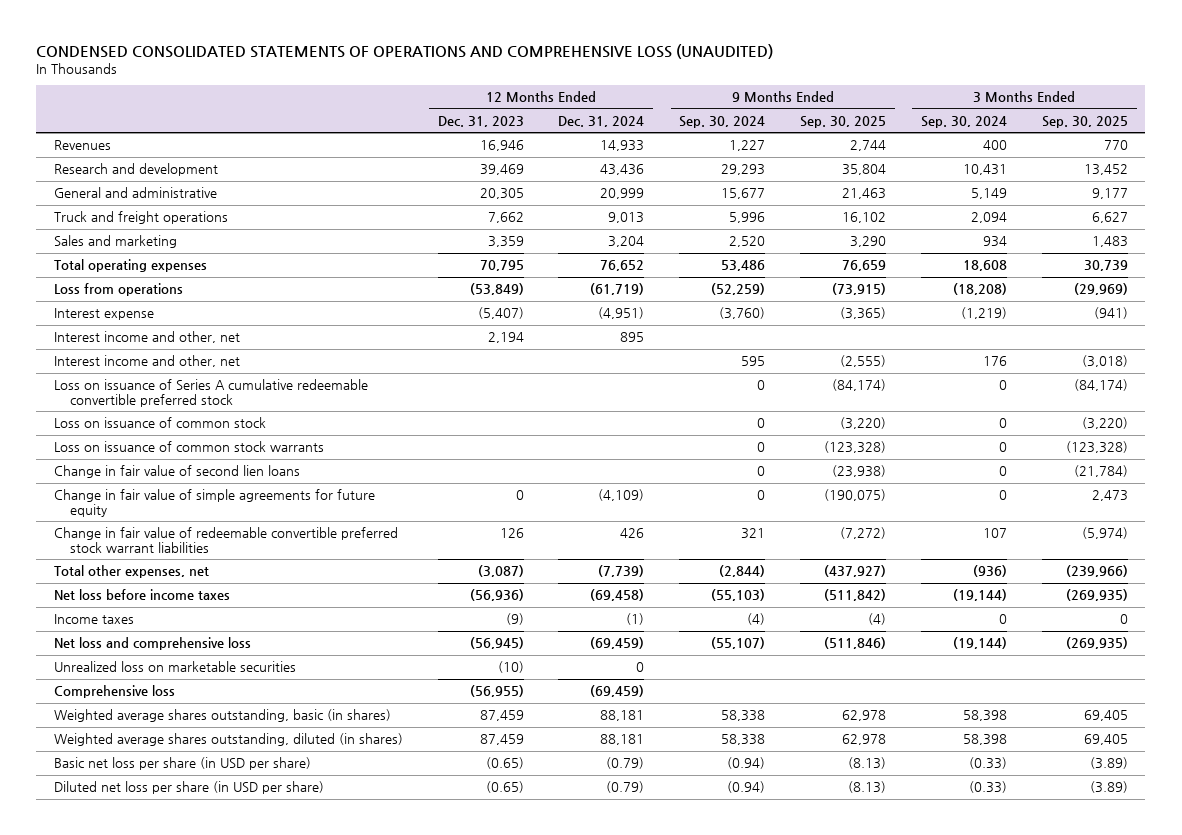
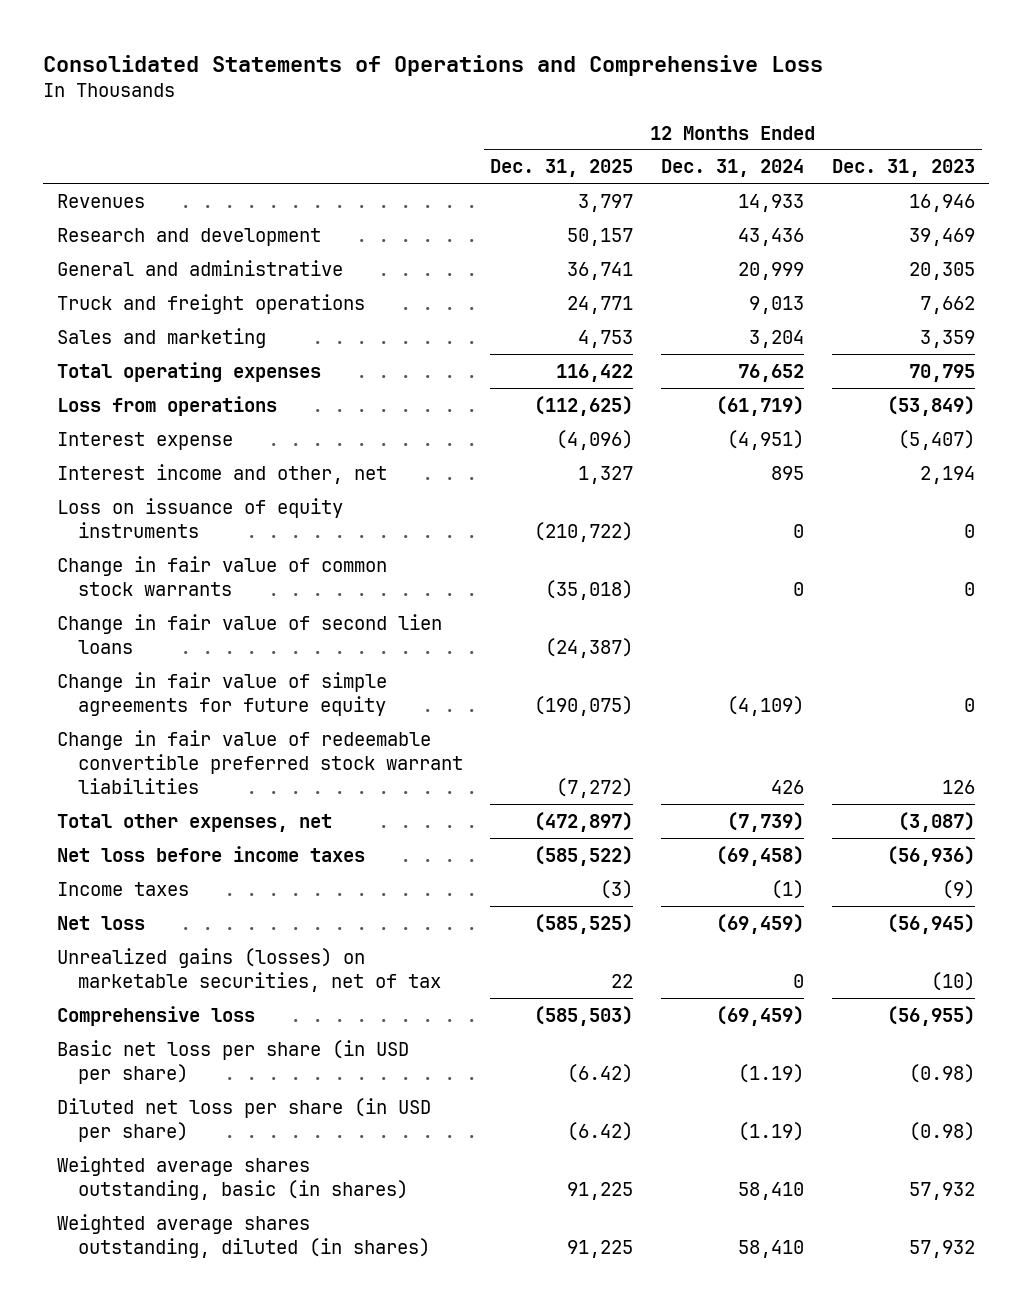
- CONDENSED CONSOLIDATED STATEMENTS OF OPERATIONS AND COMPREHENSIVE LOSS (UNAUDITED)
+ Consolidated Statements of Operations and Comprehensive Loss
- | 12 Months Ended Dec. 31, 2023 | 12 Months Ended Dec. 31, 2024 | 9 Months Ended Sep. 30, 2024 | 9 Months Ended Sep. 30, 2025 | 3 Months Ended Sep. 30, 2024 | 3 Months Ended Sep. 30, 2025
+ | 12 Months Ended Dec. 31, 2025 | 12 Months Ended Dec. 31, 2024 | 12 Months Ended Dec. 31, 2023
- Interest income and other, net | | | 595 | (2,555) | 176 | (3,018)
- Loss on issuance of Series A cumulative redeemable convertible preferred stock | | | 0 | (84,174) | 0 | (84,174)
- Loss on issuance of common stock | | | 0 | (3,220) | 0 | (3,220)
- Loss on issuance of common stock warrants | | | 0 | (123,328) | 0 | (123,328)
+ Loss on issuance of equity instruments | (210,722) | 0 | 0
+ Change in fair value of common stock warrants | (35,018) | 0 | 0
- Net loss and comprehensive loss | (56,945) | (69,459) | (55,107) | (511,846) | (19,144) | (269,935)
- Unrealized loss on marketable securities | (10) | 0 | | | |
+ Net loss | (585,525) | (69,459) | (56,945)
+ Unrealized gains (losses) on marketable securities, net of tax | 22 | 0 | (10)
- Weighted average shares outstanding, basic (in shares) | 87,459 | 88,181 | 58,338 | 62,978 | 58,398 | 69,405
- Weighted average shares outstanding, diluted (in shares) | 87,459 | 88,181 | 58,338 | 62,978 | 58,398 | 69,405
- Basic net loss per share (in USD per share) | (0.65) | (0.79) | (0.94) | (8.13) | (0.33) | (3.89)
- Diluted net loss per share (in USD per share) | (0.65) | (0.79) | (0.94) | (8.13) | (0.33) | (3.89)
+ Basic net loss per share (in USD per share) | (6.42) | (1.19) | (0.98)
+ Diluted net loss per share (in USD per share) | (6.42) | (1.19) | (0.98)
+ Weighted average shares outstanding, basic (in shares) | 91,225 | 58,410 | 57,932
+ Weighted average shares outstanding, diluted (in shares) | 91,225 | 58,410 | 57,932

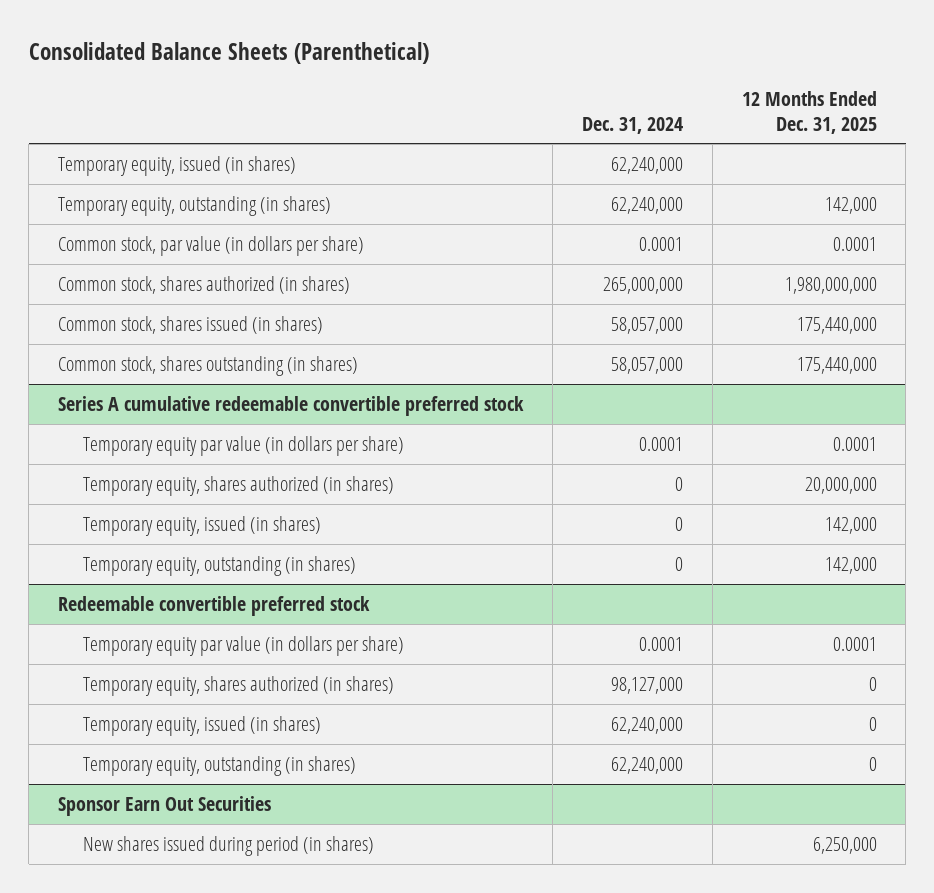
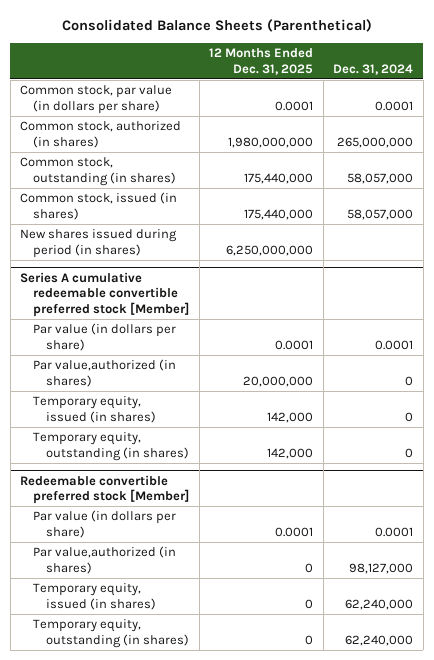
- | Dec. 31, 2024 | 12 Months Ended Dec. 31, 2025
+ | 12 Months Ended Dec. 31, 2025 | Dec. 31, 2024
- Temporary equity, issued (in shares) | 62,240,000 |
- Temporary equity, outstanding (in shares) | 62,240,000 | 142,000
- Common stock, shares authorized (in shares) | 265,000,000 | 1,980,000,000
- Common stock, shares issued (in shares) | 58,057,000 | 175,440,000
- Common stock, shares outstanding (in shares) | 58,057,000 | 175,440,000
- Series A cumulative redeemable convertible preferred stock
- Temporary equity par value (in dollars per share) | 0.0001 | 0.0001
- Temporary equity, shares authorized (in shares) | 0 | 20,000,000
+ Common stock, authorized (in shares) | 1,980,000,000 | 265,000,000
+ Common stock, outstanding (in shares) | 175,440,000 | 58,057,000
+ Common stock, issued (in shares) | 175,440,000 | 58,057,000
+ New shares issued during period (in shares) | 6,250,000,000 |
+ Series A cumulative redeemable convertible preferred stock [Member]
+ Par value (in dollars per share) | 0.0001 | 0.0001
+ Par value,authorized (in shares) | 20,000,000 | 0
- Redeemable convertible preferred stock
- Temporary equity par value (in dollars per share) | 0.0001 | 0.0001
- Temporary equity, shares authorized (in shares) | 98,127,000 | 0
+ Redeemable convertible preferred stock [Member]
+ Par value (in dollars per share) | 0.0001 | 0.0001
+ Par value,authorized (in shares) | 0 | 98,127,000
- Sponsor Earn Out Securities
- New shares issued during period (in shares) | | 6,250,000

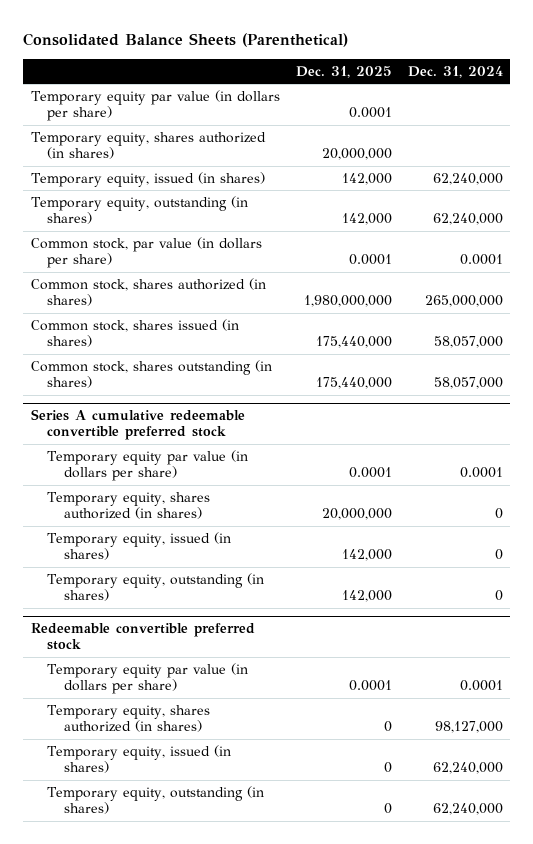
- | 12 Months Ended Dec. 31, 2025 | Dec. 31, 2024
+ | Dec. 31, 2025 | Dec. 31, 2024
+ Temporary equity par value (in dollars per share) | 0.0001 |
+ Temporary equity, shares authorized (in shares) | 20,000,000 |
+ Temporary equity, issued (in shares) | 142,000 | 62,240,000
+ Temporary equity, outstanding (in shares) | 142,000 | 62,240,000
- Common stock, authorized (in shares) | 1,980,000,000 | 265,000,000
- Common stock, outstanding (in shares) | 175,440,000 | 58,057,000
- Common stock, issued (in shares) | 175,440,000 | 58,057,000
- New shares issued during period (in shares) | 6,250,000,000 |
- Series A cumulative redeemable convertible preferred stock [Member]
- Par value (in dollars per share) | 0.0001 | 0.0001
- Par value,authorized (in shares) | 20,000,000 | 0
+ Common stock, shares authorized (in shares) | 1,980,000,000 | 265,000,000
+ Common stock, shares issued (in shares) | 175,440,000 | 58,057,000
+ Common stock, shares outstanding (in shares) | 175,440,000 | 58,057,000
+ Series A cumulative redeemable convertible preferred stock
+ Temporary equity par value (in dollars per share) | 0.0001 | 0.0001
+ Temporary equity, shares authorized (in shares) | 20,000,000 | 0
- Redeemable convertible preferred stock [Member]
- Par value (in dollars per share) | 0.0001 | 0.0001
- Par value,authorized (in shares) | 0 | 98,127,000
+ Redeemable convertible preferred stock
+ Temporary equity par value (in dollars per share) | 0.0001 | 0.0001
+ Temporary equity, shares authorized (in shares) | 0 | 98,127,000

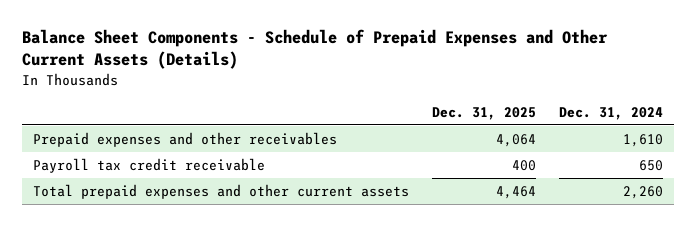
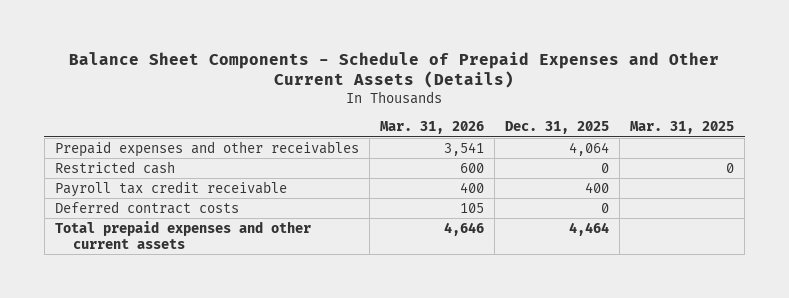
- | Dec. 31, 2025 | Dec. 31, 2024
+ | Mar. 31, 2026 | Dec. 31, 2025 | Mar. 31, 2025
+ Restricted cash | 600 | 0 | 0
+ Deferred contract costs | 105 | 0 |

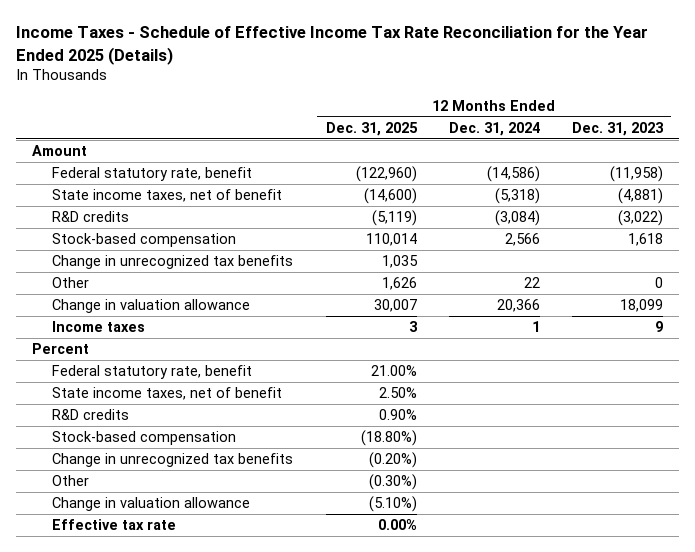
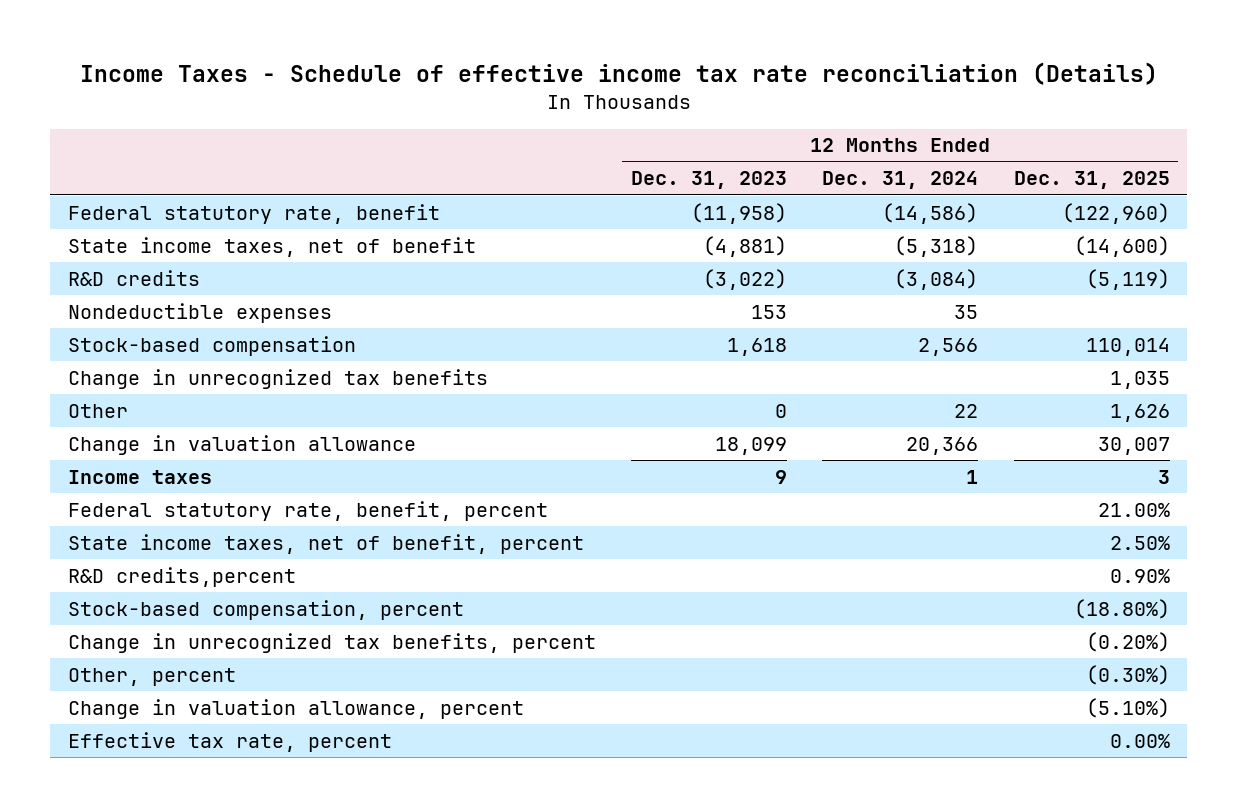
- Income Taxes - Schedule of Effective Income Tax Rate Reconciliation for the Year Ended 2025 (Details)
+ Income Taxes - Schedule of effective income tax rate reconciliation (Details)
- | 12 Months Ended Dec. 31, 2025 | 12 Months Ended Dec. 31, 2024 | 12 Months Ended Dec. 31, 2023
+ | 12 Months Ended Dec. 31, 2023 | 12 Months Ended Dec. 31, 2024 | 12 Months Ended Dec. 31, 2025
- Amount
+ Nondeductible expenses | 153 | 35 |
- Percent
- Federal statutory rate, benefit | 21.00% | |
- State income taxes, net of benefit | 2.50% | |
- R&D credits | 0.90% | |
- Stock-based compensation | (18.80%) | |
- Change in unrecognized tax benefits | (0.20%) | |
- Other | (0.30%) | |
- Change in valuation allowance | (5.10%) | |
- Effective tax rate | 0.00% | |
+ Federal statutory rate, benefit, percent | | | 21.00%
+ State income taxes, net of benefit, percent | | | 2.50%
+ R&D credits,percent | | | 0.90%
+ Stock-based compensation, percent | | | (18.80%)
+ Change in unrecognized tax benefits, percent | | | (0.20%)
+ Other, percent | | | (0.30%)
+ Change in valuation allowance, percent | | | (5.10%)
+ Effective tax rate, percent | | | 0.00%

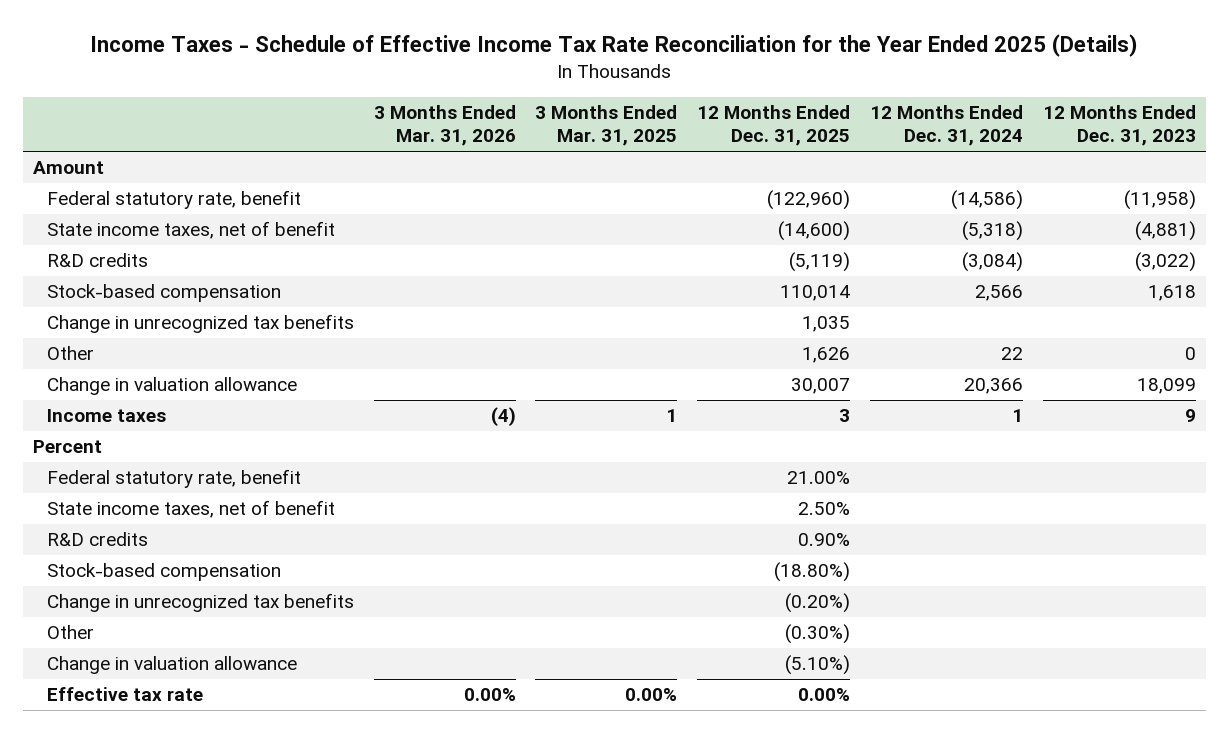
- Income Taxes - Schedule of effective income tax rate reconciliation (Details)
+ Income Taxes - Schedule of Effective Income Tax Rate Reconciliation for the Year Ended 2025 (Details)
- | 12 Months Ended Dec. 31, 2023 | 12 Months Ended Dec. 31, 2024 | 12 Months Ended Dec. 31, 2025
+ | 3 Months Ended Mar. 31, 2026 | 3 Months Ended Mar. 31, 2025 | 12 Months Ended Dec. 31, 2025 | 12 Months Ended Dec. 31, 2024 | 12 Months Ended Dec. 31, 2023
+ Amount
- Nondeductible expenses | 153 | 35 |
- Federal statutory rate, benefit, percent | | | 21.00%
- State income taxes, net of benefit, percent | | | 2.50%
- R&D credits,percent | | | 0.90%
- Stock-based compensation, percent | | | (18.80%)
- Change in unrecognized tax benefits, percent | | | (0.20%)
- Other, percent | | | (0.30%)
- Change in valuation allowance, percent | | | (5.10%)
- Effective tax rate, percent | | | 0.00%
+ Percent
+ Federal statutory rate, benefit | | | 21.00% | |
+ State income taxes, net of benefit | | | 2.50% | |
+ R&D credits | | | 0.90% | |
+ Stock-based compensation | | | (18.80%) | |
+ Change in unrecognized tax benefits | | | (0.20%) | |
+ Other | | | (0.30%) | |
+ Change in valuation allowance | | | (5.10%) | |
+ Effective tax rate | 0.00% | 0.00% | 0.00% | |

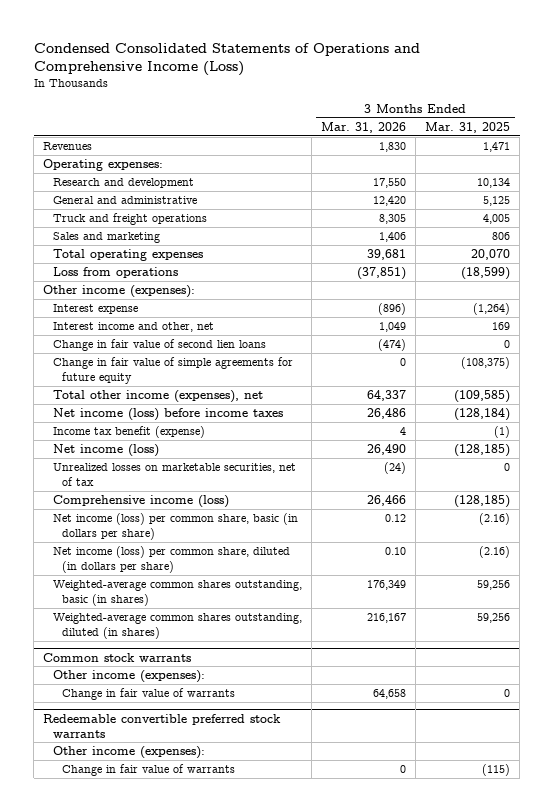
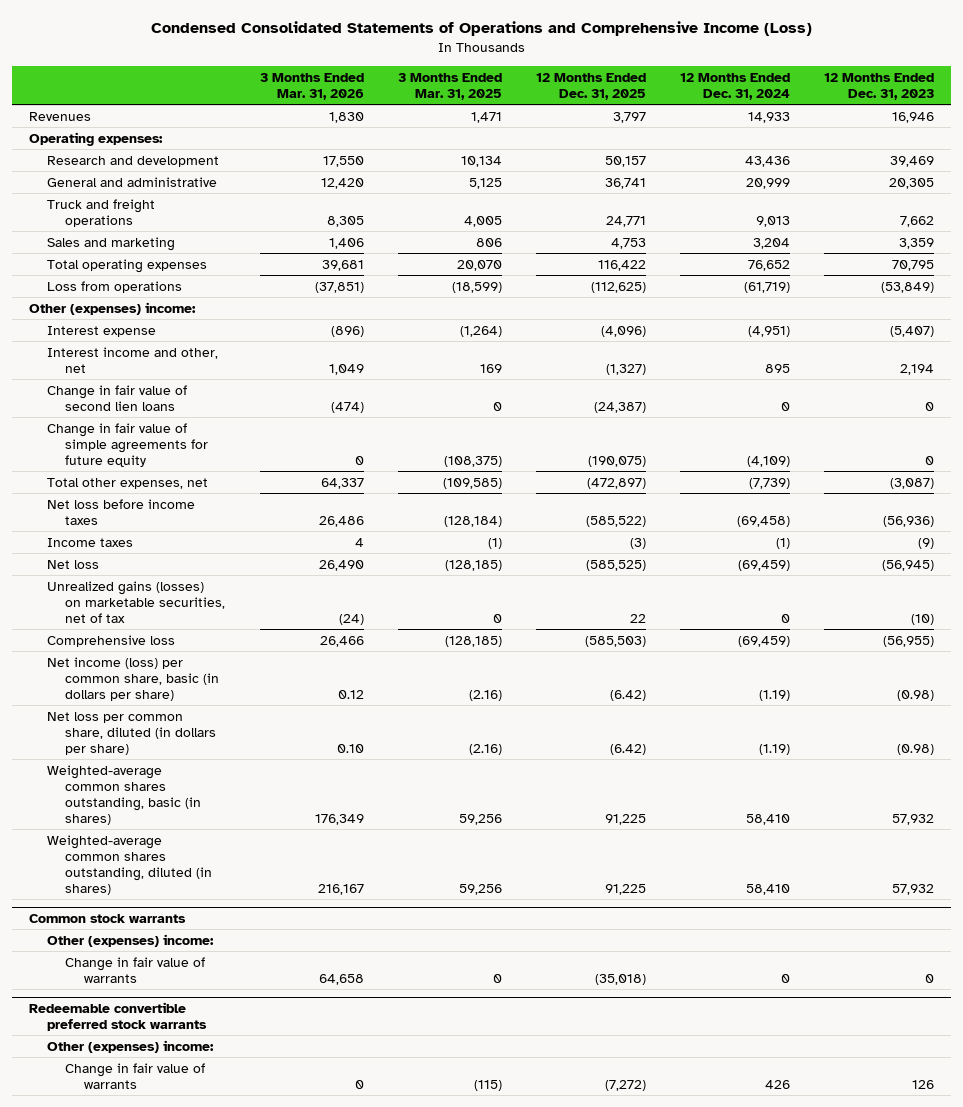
- | 3 Months Ended Mar. 31, 2026 | 3 Months Ended Mar. 31, 2025
+ | 3 Months Ended Mar. 31, 2026 | 3 Months Ended Mar. 31, 2025 | 12 Months Ended Dec. 31, 2025 | 12 Months Ended Dec. 31, 2024 | 12 Months Ended Dec. 31, 2023
- Other income (expenses):
+ Other (expenses) income:
- Total other income (expenses), net | 64,337 | (109,585)
- Net income (loss) before income taxes | 26,486 | (128,184)
- Income tax benefit (expense) | 4 | (1)
- Net income (loss) | 26,490 | (128,185)
- Unrealized losses on marketable securities, net of tax | (24) | 0
- Comprehensive income (loss) | 26,466 | (128,185)
+ Total other expenses, net | 64,337 | (109,585) | (472,897) | (7,739) | (3,087)
+ Net loss before income taxes | 26,486 | (128,184) | (585,522) | (69,458) | (56,936)
+ Income taxes | 4 | (1) | (3) | (1) | (9)
+ Net loss | 26,490 | (128,185) | (585,525) | (69,459) | (56,945)
+ Unrealized gains (losses) on marketable securities, net of tax | (24) | 0 | 22 | 0 | (10)
+ Comprehensive loss | 26,466 | (128,185) | (585,503) | (69,459) | (56,955)
- Net income (loss) per common share, diluted (in dollars per share) | 0.10 | (2.16)
+ Net loss per common share, diluted (in dollars per share) | 0.10 | (2.16) | (6.42) | (1.19) | (0.98)
@ Common stock warrants
- Other income (expenses):
+ Other (expenses) income:
@ Redeemable convertible preferred stock warrants
- Other income (expenses):
+ Other (expenses) income:

